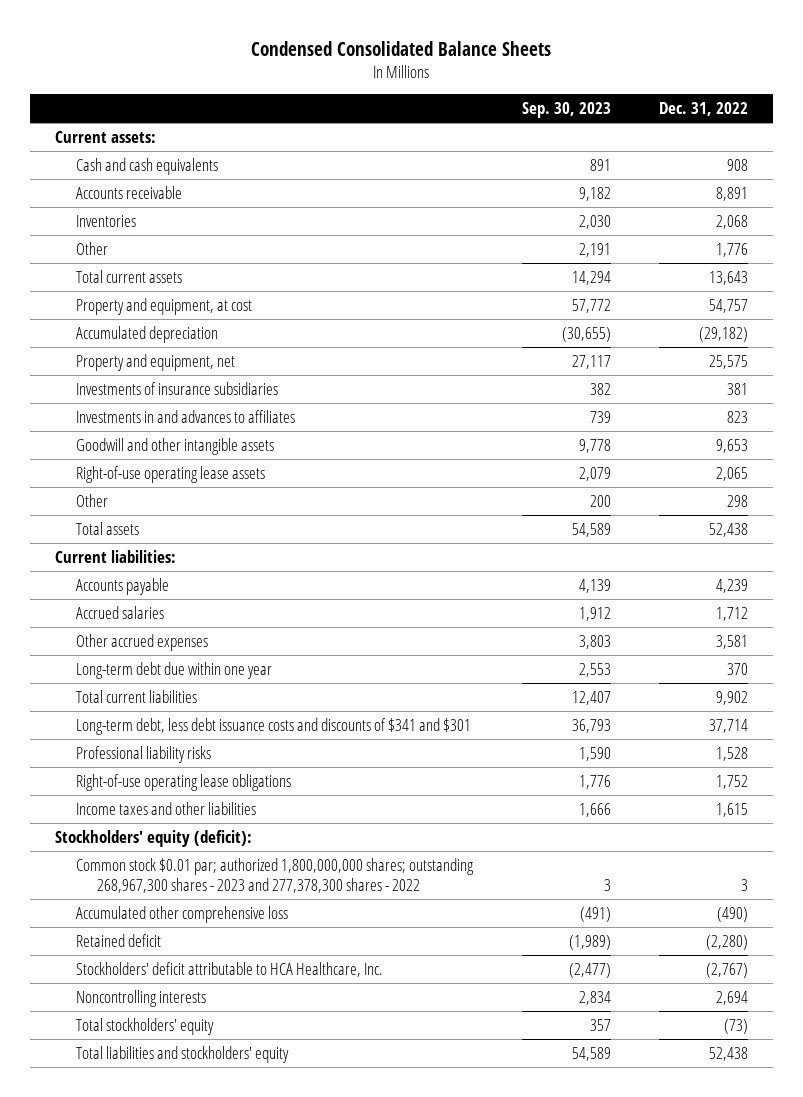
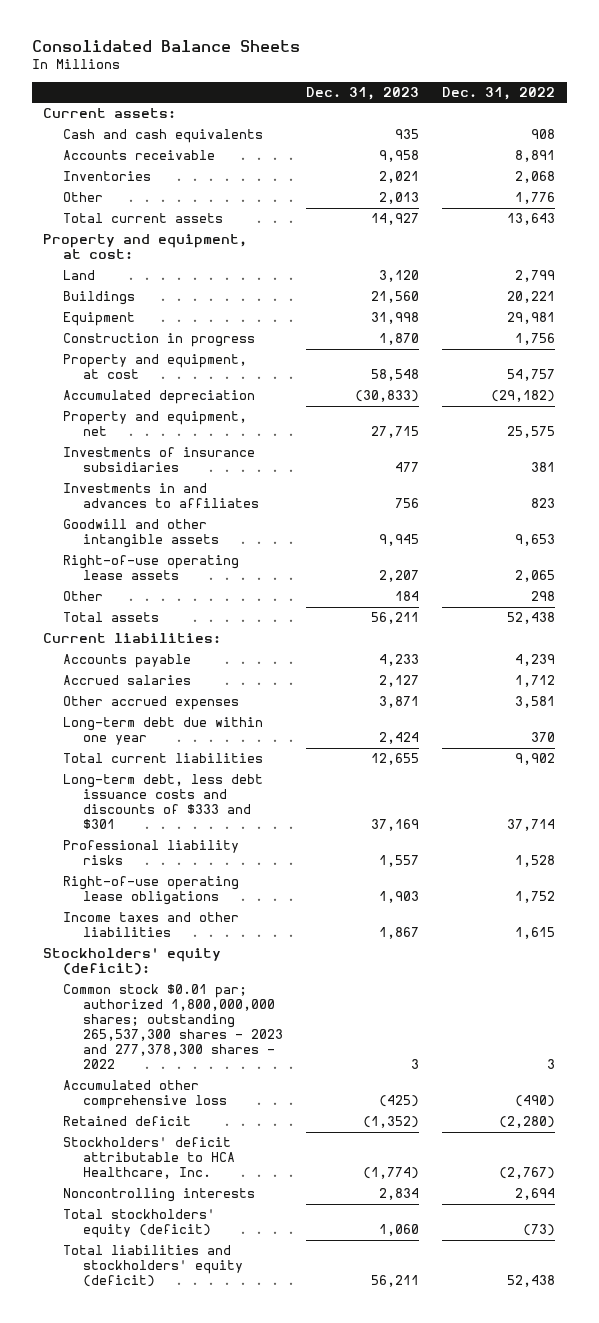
- Condensed Consolidated Balance Sheets
+ Consolidated Balance Sheets
- | Sep. 30, 2023 | Dec. 31, 2022
+ | Dec. 31, 2023 | Dec. 31, 2022
+ Property and equipment, at cost:
+ Land | 3,120 | 2,799
+ Buildings | 21,560 | 20,221
+ Equipment | 31,998 | 29,981
+ Construction in progress | 1,870 | 1,756
- Long-term debt, less debt issuance costs and discounts of $341 and $301 | 36,793 | 37,714
+ Long-term debt, less debt issuance costs and discounts of $333 and $301 | 37,169 | 37,714
- Common stock $0.01 par; authorized 1,800,000,000 shares; outstanding 268,967,300 shares - 2023 and 277,378,300 shares - 2022 | 3 | 3
+ Common stock $0.01 par; authorized 1,800,000,000 shares; outstanding 265,537,300 shares - 2023 and 277,378,300 shares - 2022 | 3 | 3
- Total stockholders' equity | 357 | (73)
- Total liabilities and stockholders' equity | 54,589 | 52,438
+ Total stockholders' equity (deficit) | 1,060 | (73)
+ Total liabilities and stockholders' equity (deficit) | 56,211 | 52,438

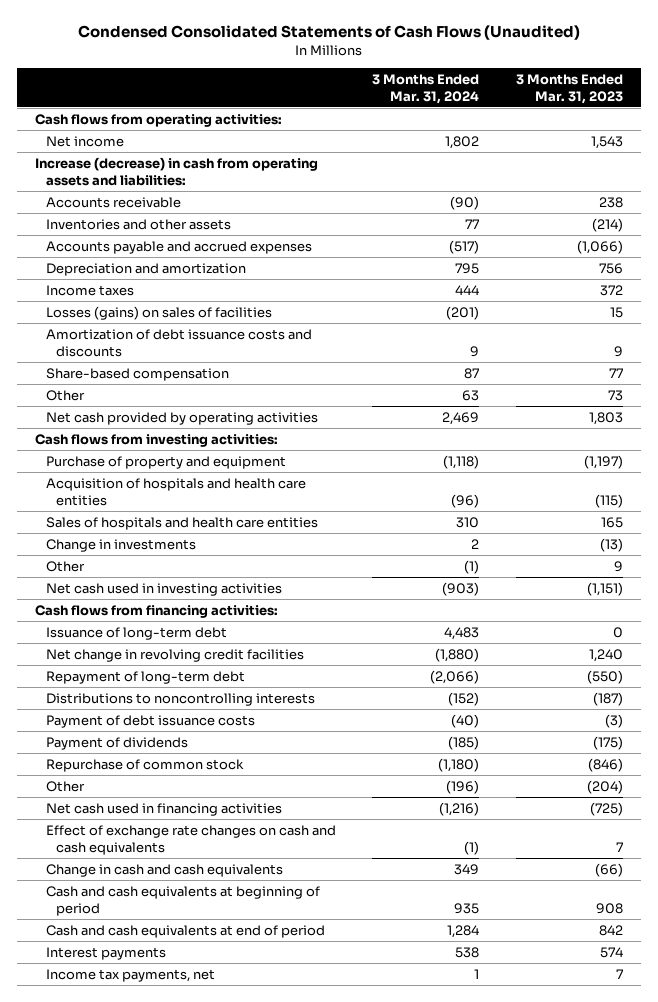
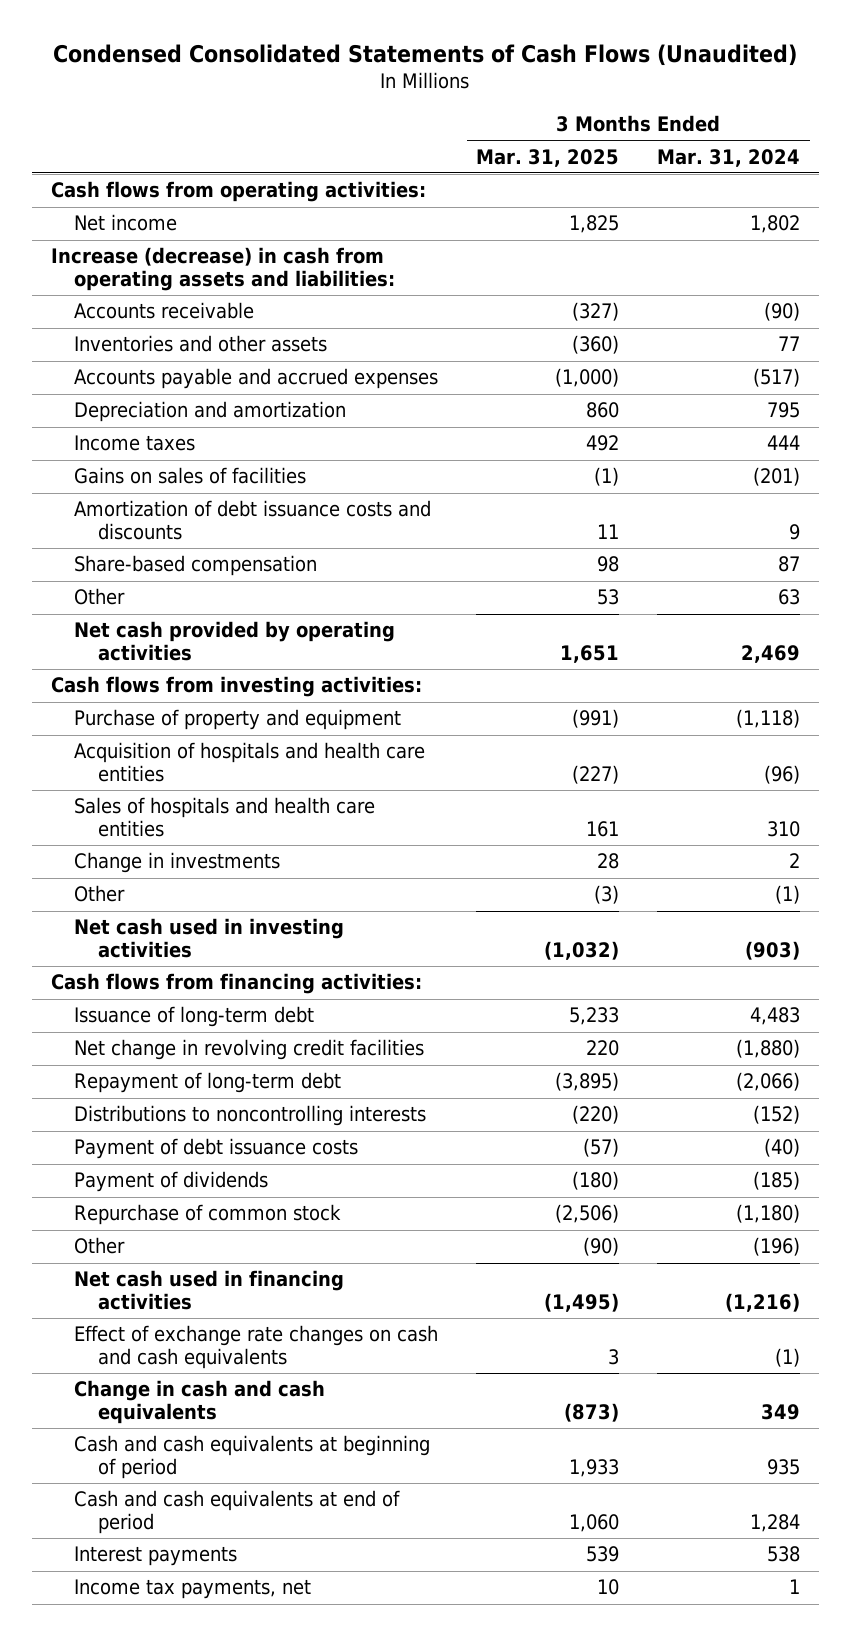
- | 3 Months Ended Mar. 31, 2024 | 3 Months Ended Mar. 31, 2023
+ | 3 Months Ended Mar. 31, 2025 | 3 Months Ended Mar. 31, 2024
- Losses (gains) on sales of facilities | (201) | 15
+ Gains on sales of facilities | (1) | (201)

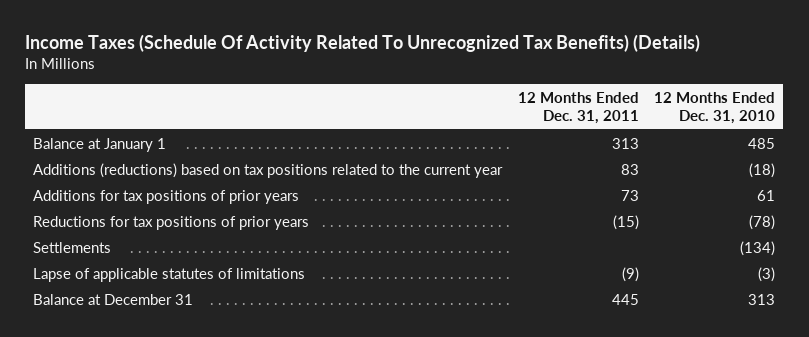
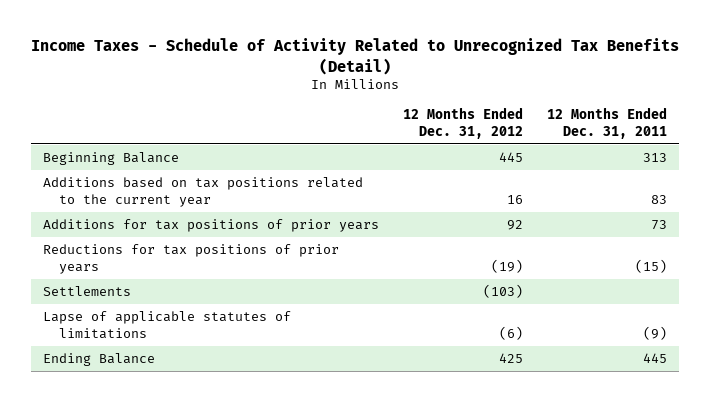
- Income Taxes (Schedule Of Activity Related To Unrecognized Tax Benefits) (Details)
+ Income Taxes - Schedule of Activity Related to Unrecognized Tax Benefits (Detail)
- | 12 Months Ended Dec. 31, 2011 | 12 Months Ended Dec. 31, 2010
+ | 12 Months Ended Dec. 31, 2012 | 12 Months Ended Dec. 31, 2011
- Balance at January 1 | 313 | 485
- Additions (reductions) based on tax positions related to the current year | 83 | (18)
+ Beginning Balance | 445 | 313
+ Additions based on tax positions related to the current year | 16 | 83
- Balance at December 31 | 445 | 313
+ Ending Balance | 425 | 445

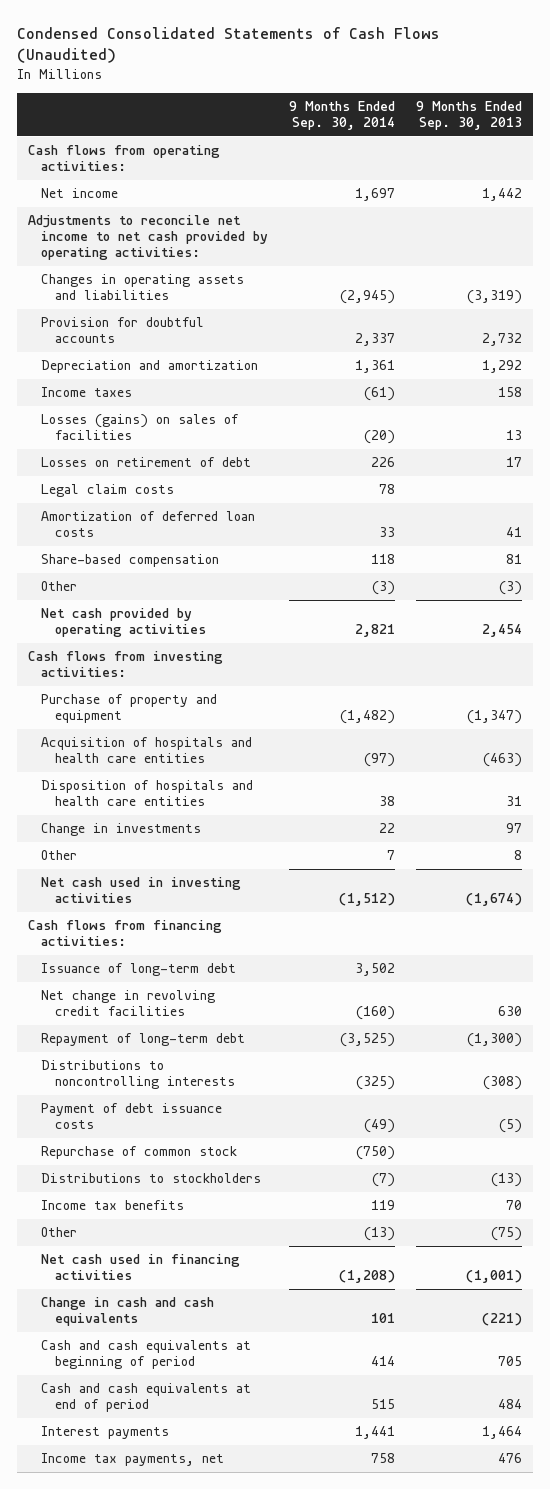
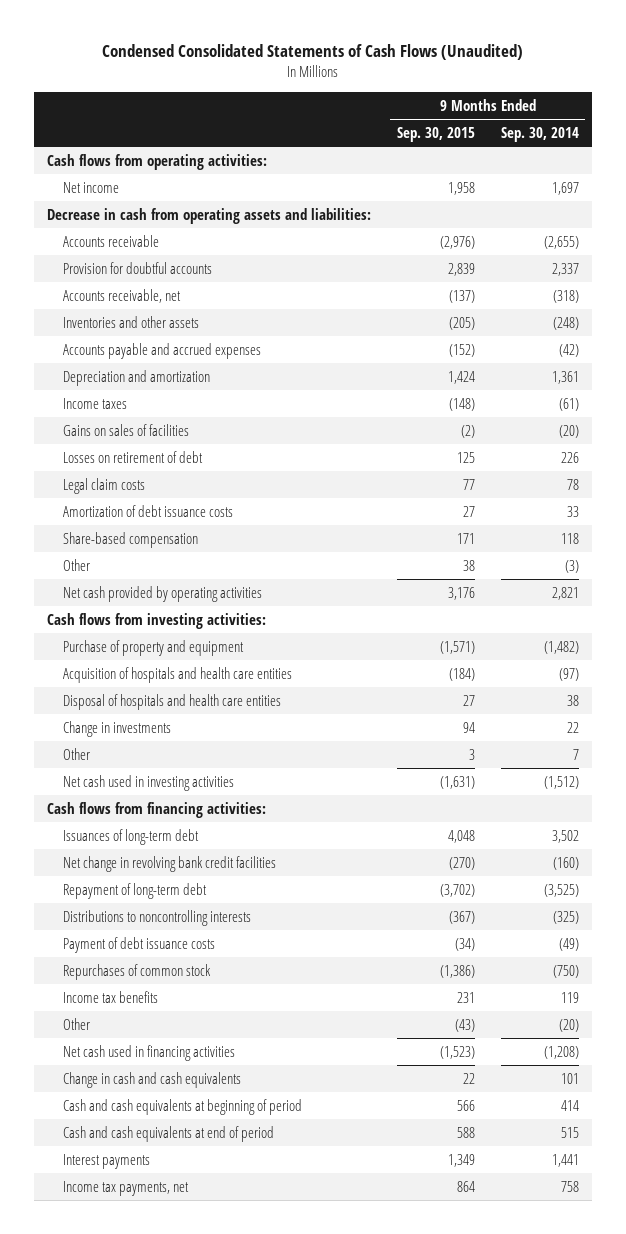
- | 9 Months Ended Sep. 30, 2014 | 9 Months Ended Sep. 30, 2013
+ | 9 Months Ended Sep. 30, 2015 | 9 Months Ended Sep. 30, 2014
- Adjustments to reconcile net income to net cash provided by operating activities:
- Changes in operating assets and liabilities | (2,945) | (3,319)
+ Decrease in cash from operating assets and liabilities:
+ Accounts receivable | (2,976) | (2,655)
+ Accounts receivable, net | (137) | (318)
+ Inventories and other assets | (205) | (248)
+ Accounts payable and accrued expenses | (152) | (42)
- Losses (gains) on sales of facilities | (20) | 13
+ Gains on sales of facilities | (2) | (20)
- Amortization of deferred loan costs | 33 | 41
+ Amortization of debt issuance costs | 27 | 33
- Disposition of hospitals and health care entities | 38 | 31
+ Disposal of hospitals and health care entities | 27 | 38
- Issuance of long-term debt | 3,502 |
- Net change in revolving credit facilities | (160) | 630
+ Issuances of long-term debt | 4,048 | 3,502
+ Net change in revolving bank credit facilities | (270) | (160)
- Repurchase of common stock | (750) |
- Distributions to stockholders | (7) | (13)
+ Repurchases of common stock | (1,386) | (750)
- Other | (13) | (75)
+ Other | (43) | (20)

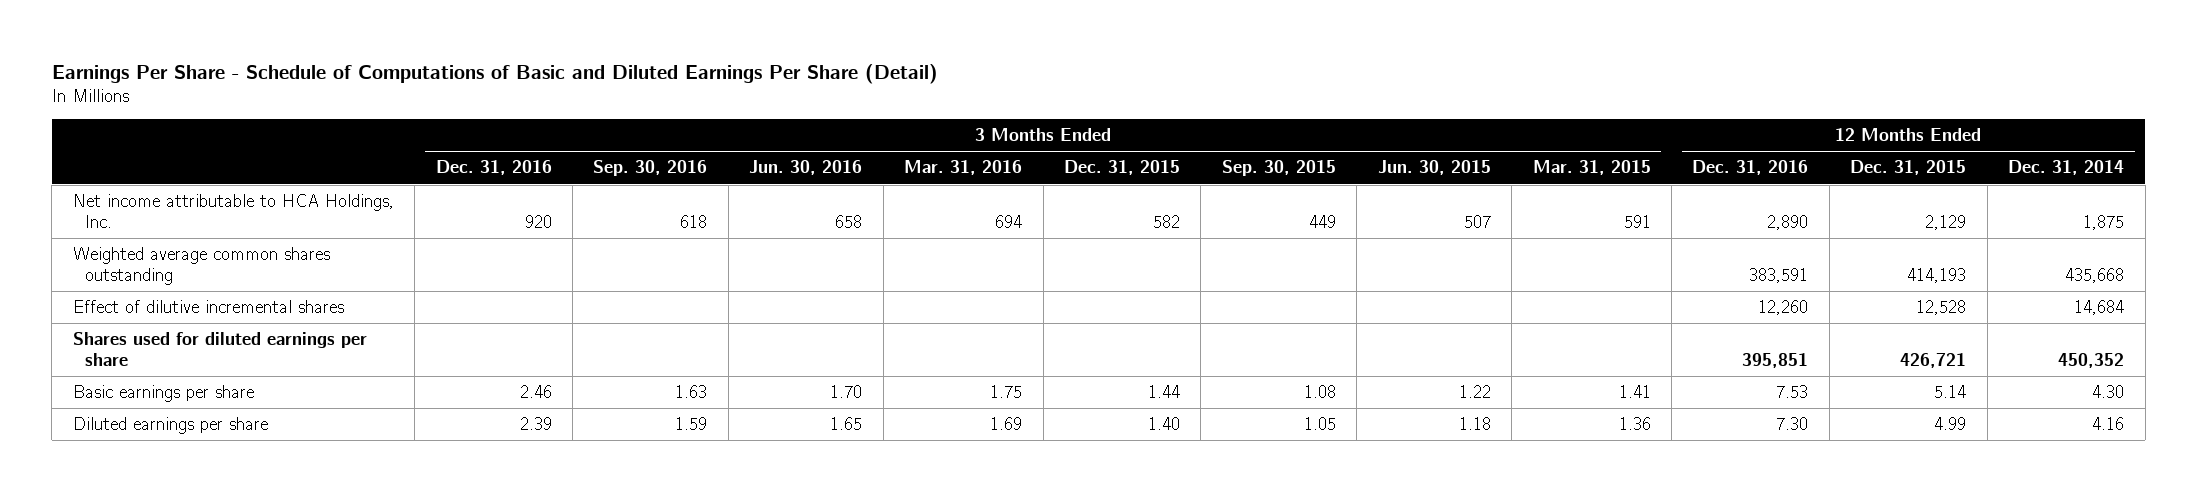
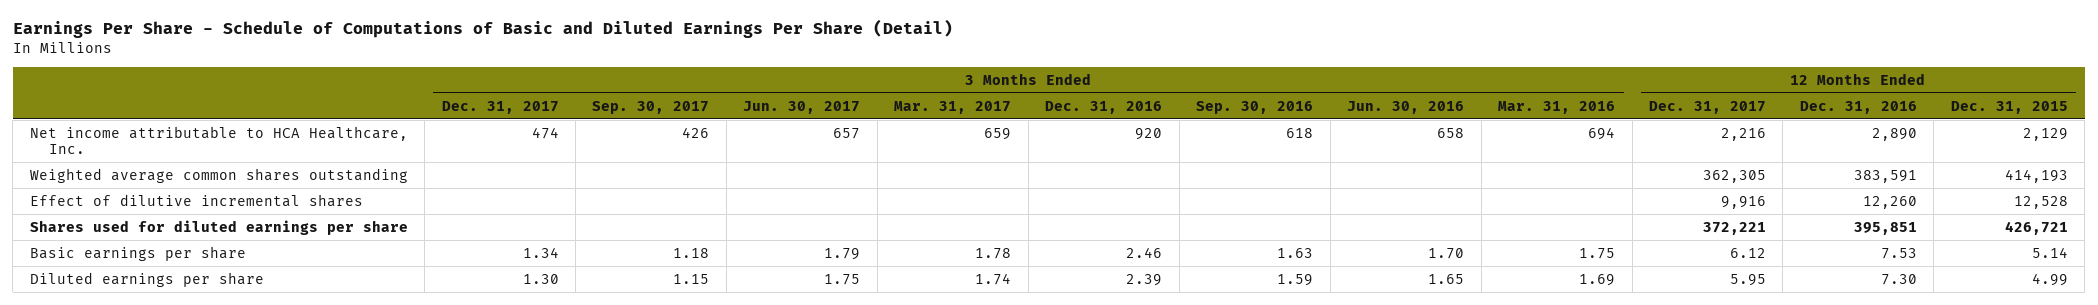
- | 3 Months Ended Dec. 31, 2016 | 3 Months Ended Sep. 30, 2016 | 3 Months Ended Jun. 30, 2016 | 3 Months Ended Mar. 31, 2016 | 3 Months Ended Dec. 31, 2015 | 3 Months Ended Sep. 30, 2015 | 3 Months Ended Jun. 30, 2015 | 3 Months Ended Mar. 31, 2015 | 12 Months Ended Dec. 31, 2016 | 12 Months Ended Dec. 31, 2015 | 12 Months Ended Dec. 31, 2014
+ | 3 Months Ended Dec. 31, 2017 | 3 Months Ended Sep. 30, 2017 | 3 Months Ended Jun. 30, 2017 | 3 Months Ended Mar. 31, 2017 | 3 Months Ended Dec. 31, 2016 | 3 Months Ended Sep. 30, 2016 | 3 Months Ended Jun. 30, 2016 | 3 Months Ended Mar. 31, 2016 | 12 Months Ended Dec. 31, 2017 | 12 Months Ended Dec. 31, 2016 | 12 Months Ended Dec. 31, 2015
- Net income attributable to HCA Holdings, Inc. | 920 | 618 | 658 | 694 | 582 | 449 | 507 | 591 | 2,890 | 2,129 | 1,875
+ Net income attributable to HCA Healthcare, Inc. | 474 | 426 | 657 | 659 | 920 | 618 | 658 | 694 | 2,216 | 2,890 | 2,129

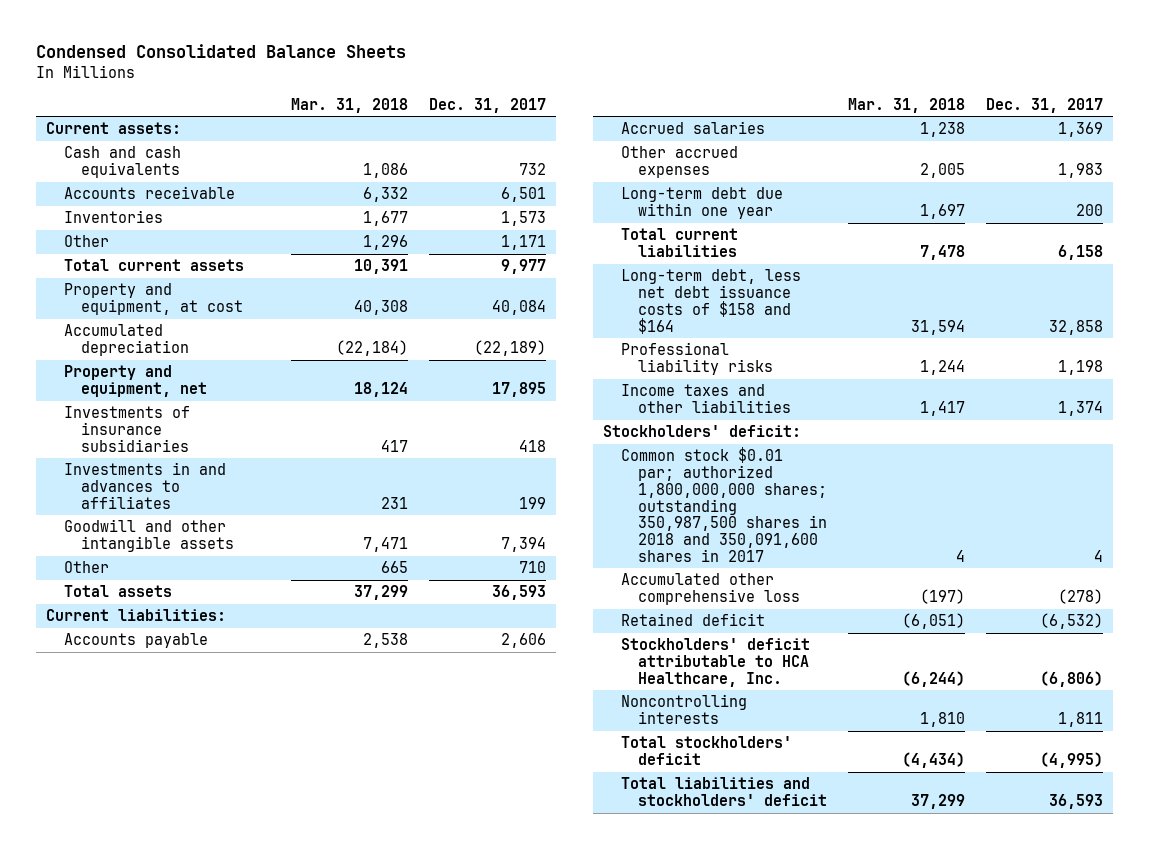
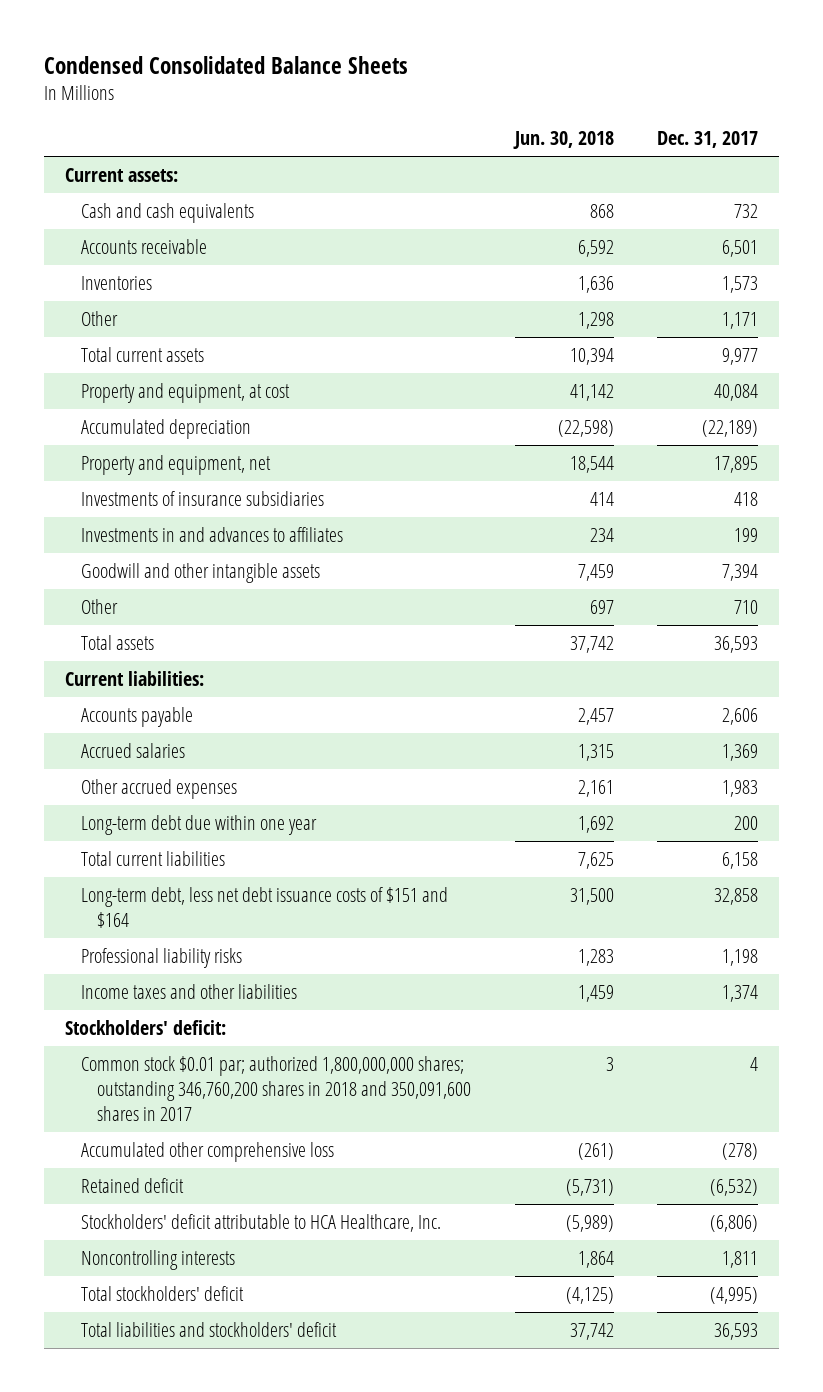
- | Mar. 31, 2018 | Dec. 31, 2017
+ | Jun. 30, 2018 | Dec. 31, 2017
- Long-term debt, less net debt issuance costs of $158 and $164 | 31,594 | 32,858
+ Long-term debt, less net debt issuance costs of $151 and $164 | 31,500 | 32,858
- Common stock $0.01 par; authorized 1,800,000,000 shares; outstanding 350,987,500 shares in 2018 and 350,091,600 shares in 2017 | 4 | 4
+ Common stock $0.01 par; authorized 1,800,000,000 shares; outstanding 346,760,200 shares in 2018 and 350,091,600 shares in 2017 | 3 | 4

